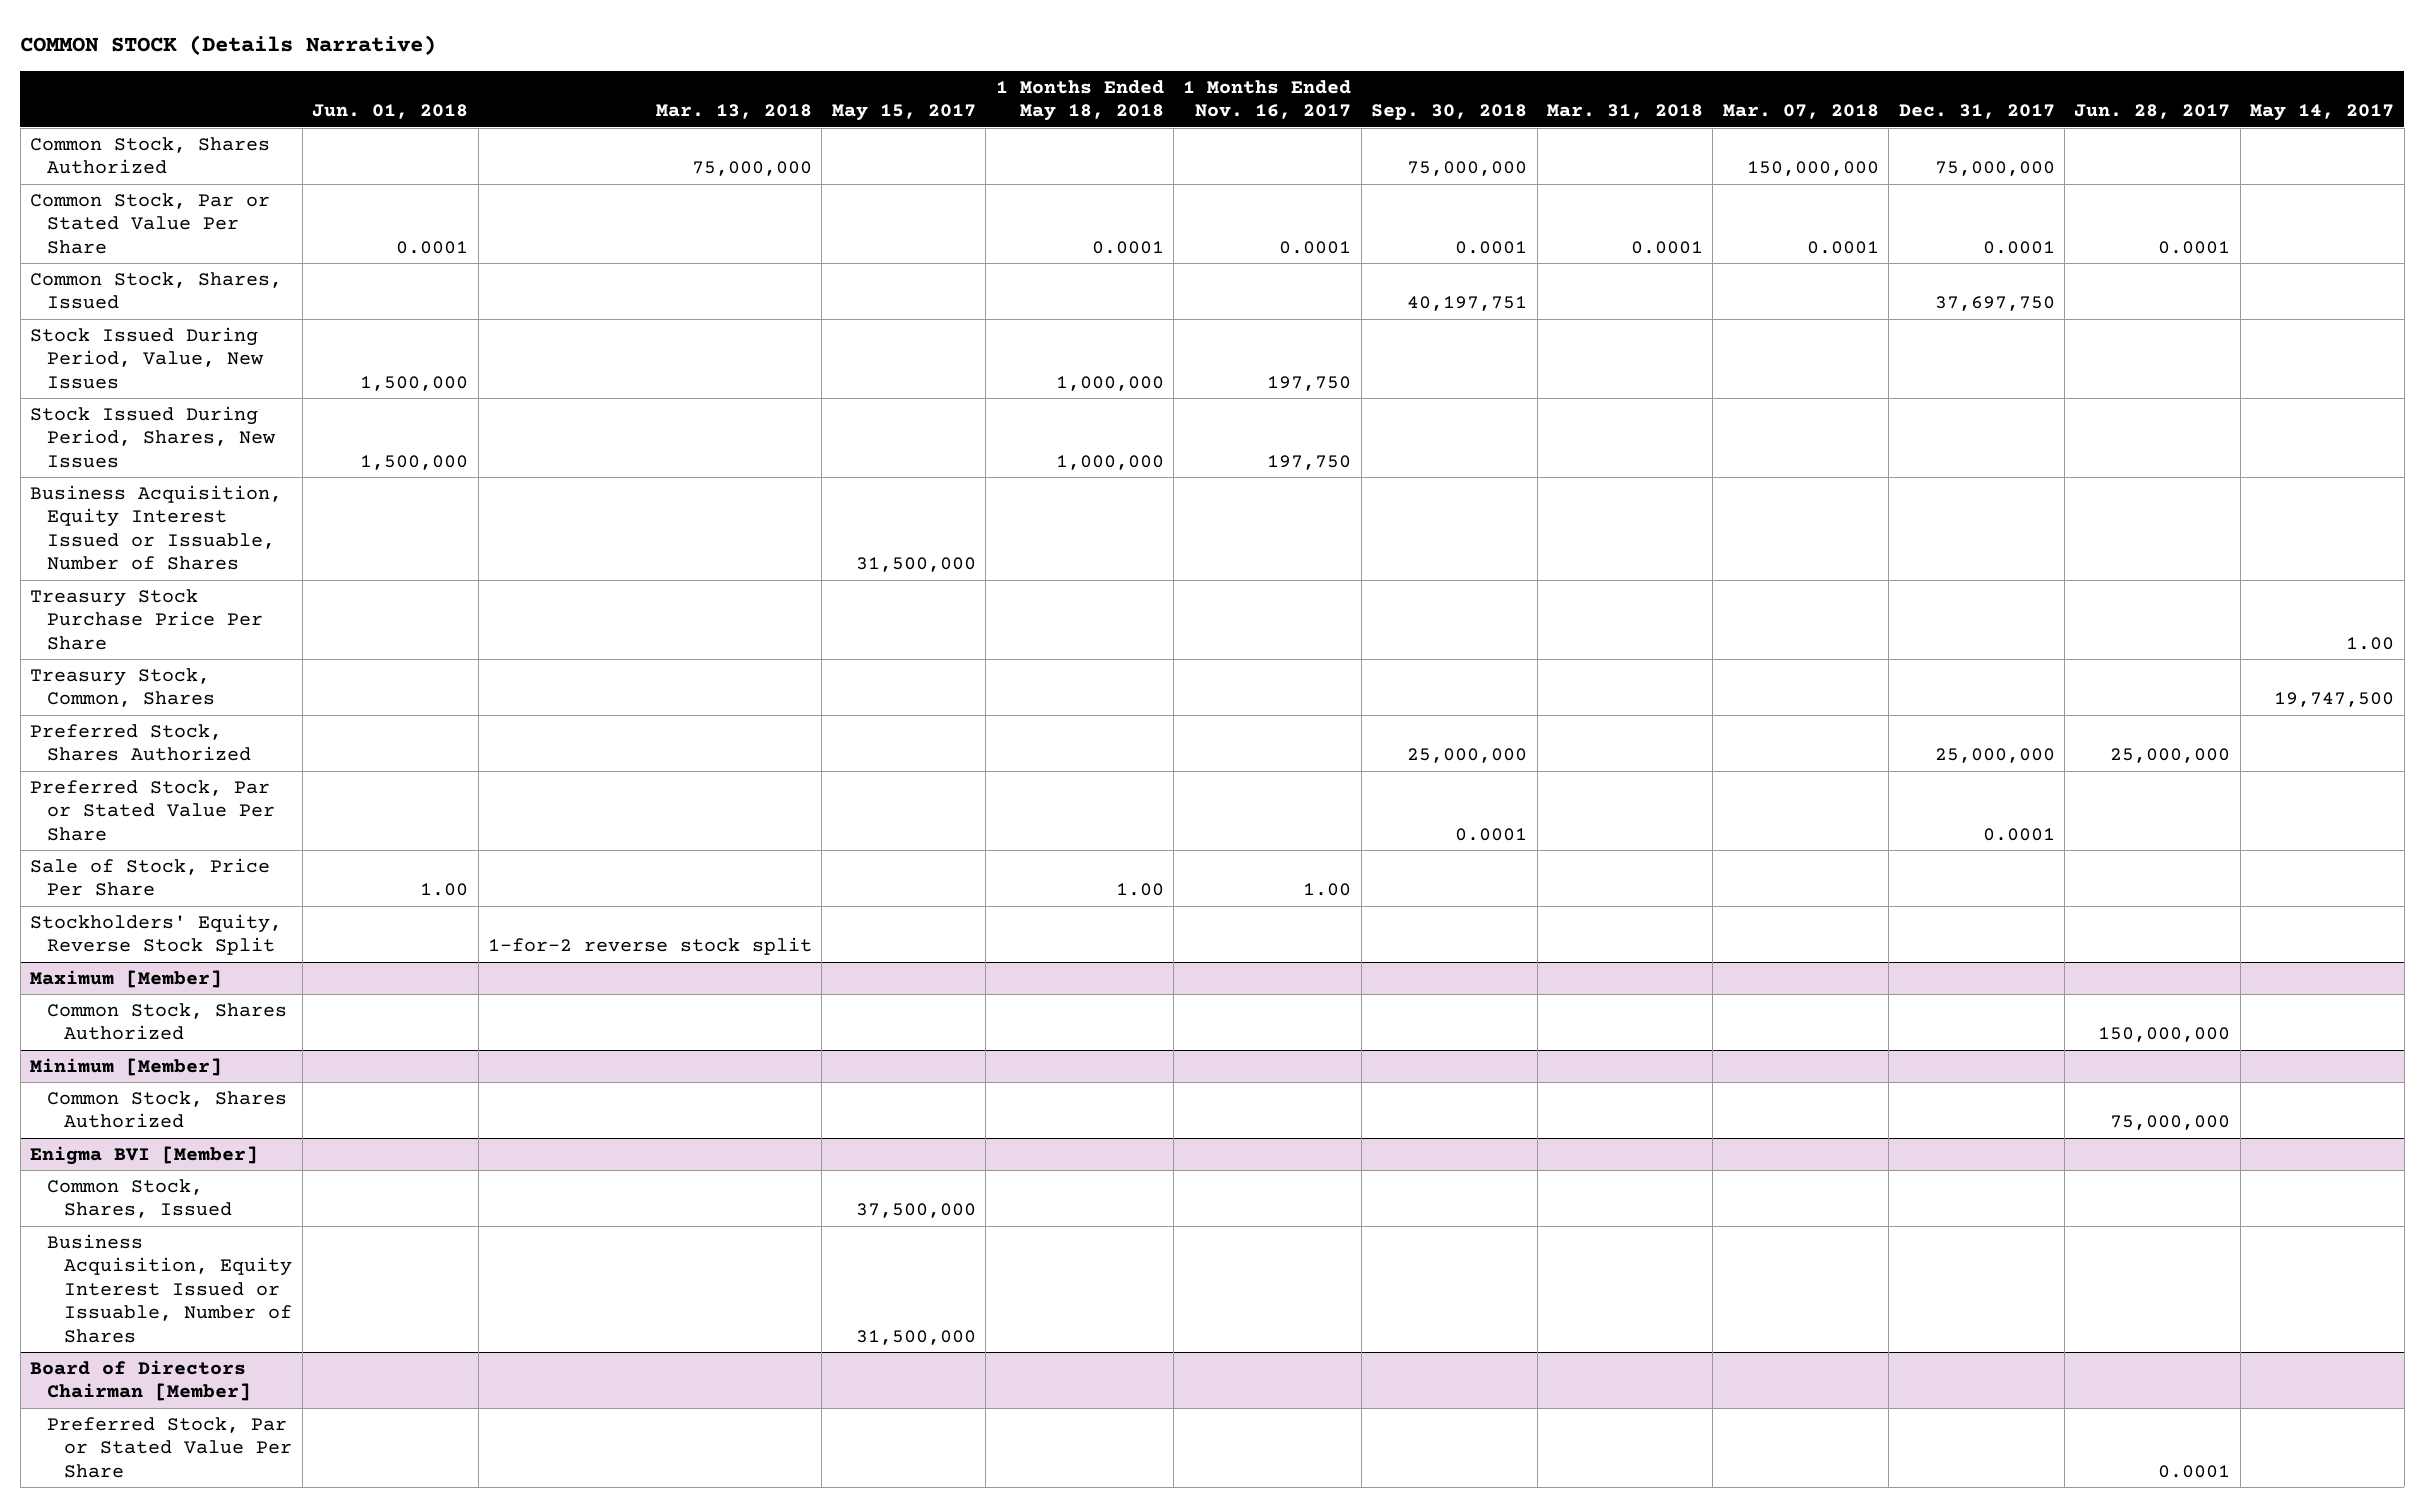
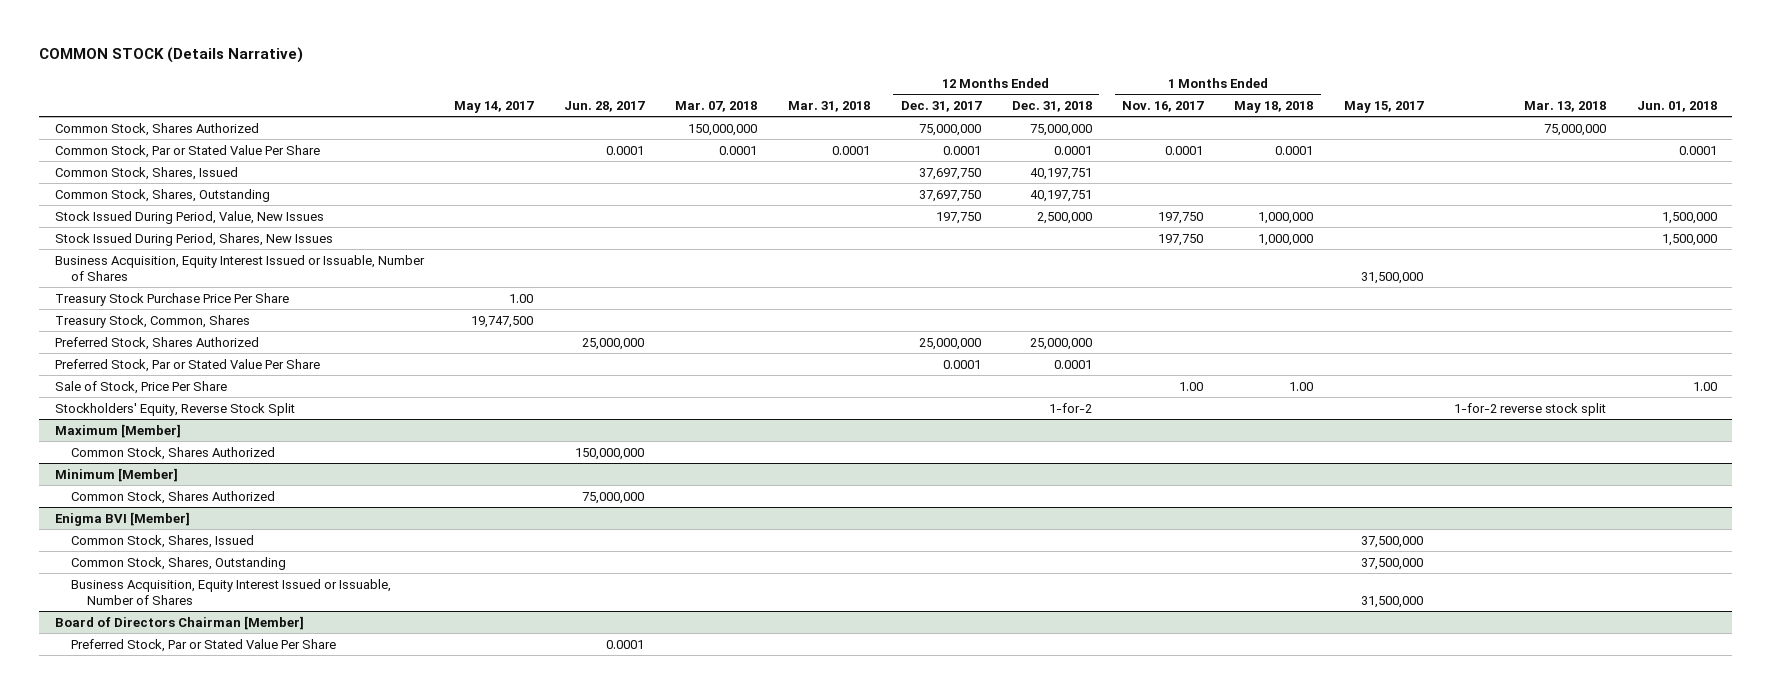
- | Jun. 01, 2018 | Mar. 13, 2018 | May 15, 2017 | 1 Months Ended May 18, 2018 | 1 Months Ended Nov. 16, 2017 | Sep. 30, 2018 | Mar. 31, 2018 | Mar. 07, 2018 | Dec. 31, 2017 | Jun. 28, 2017 | May 14, 2017
+ | May 14, 2017 | Jun. 28, 2017 | Mar. 07, 2018 | Mar. 31, 2018 | 12 Months Ended Dec. 31, 2017 | 12 Months Ended Dec. 31, 2018 | 1 Months Ended Nov. 16, 2017 | 1 Months Ended May 18, 2018 | May 15, 2017 | Mar. 13, 2018 | Jun. 01, 2018
+ Common Stock, Shares, Outstanding | | | | | 37,697,750 | 40,197,751 | | | | |
@ Enigma BVI [Member]
+ Common Stock, Shares, Outstanding | | | | | | | | | 37,500,000 | |

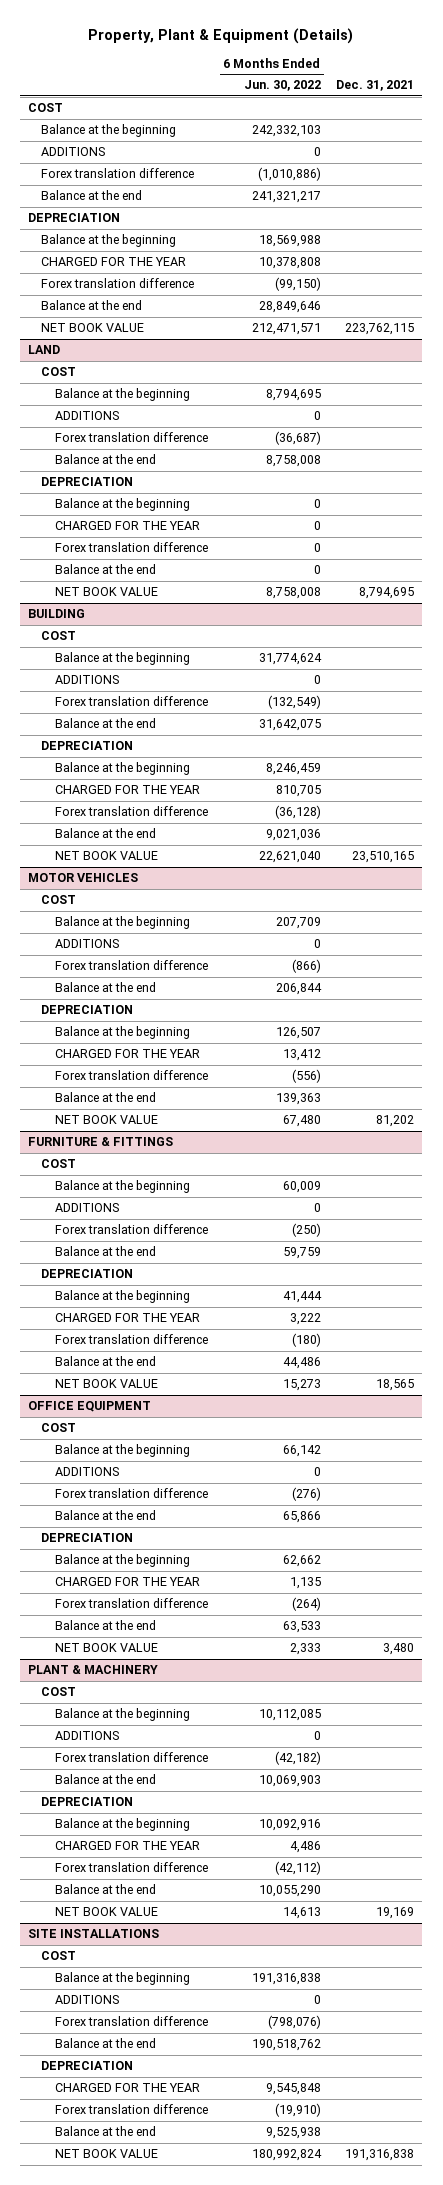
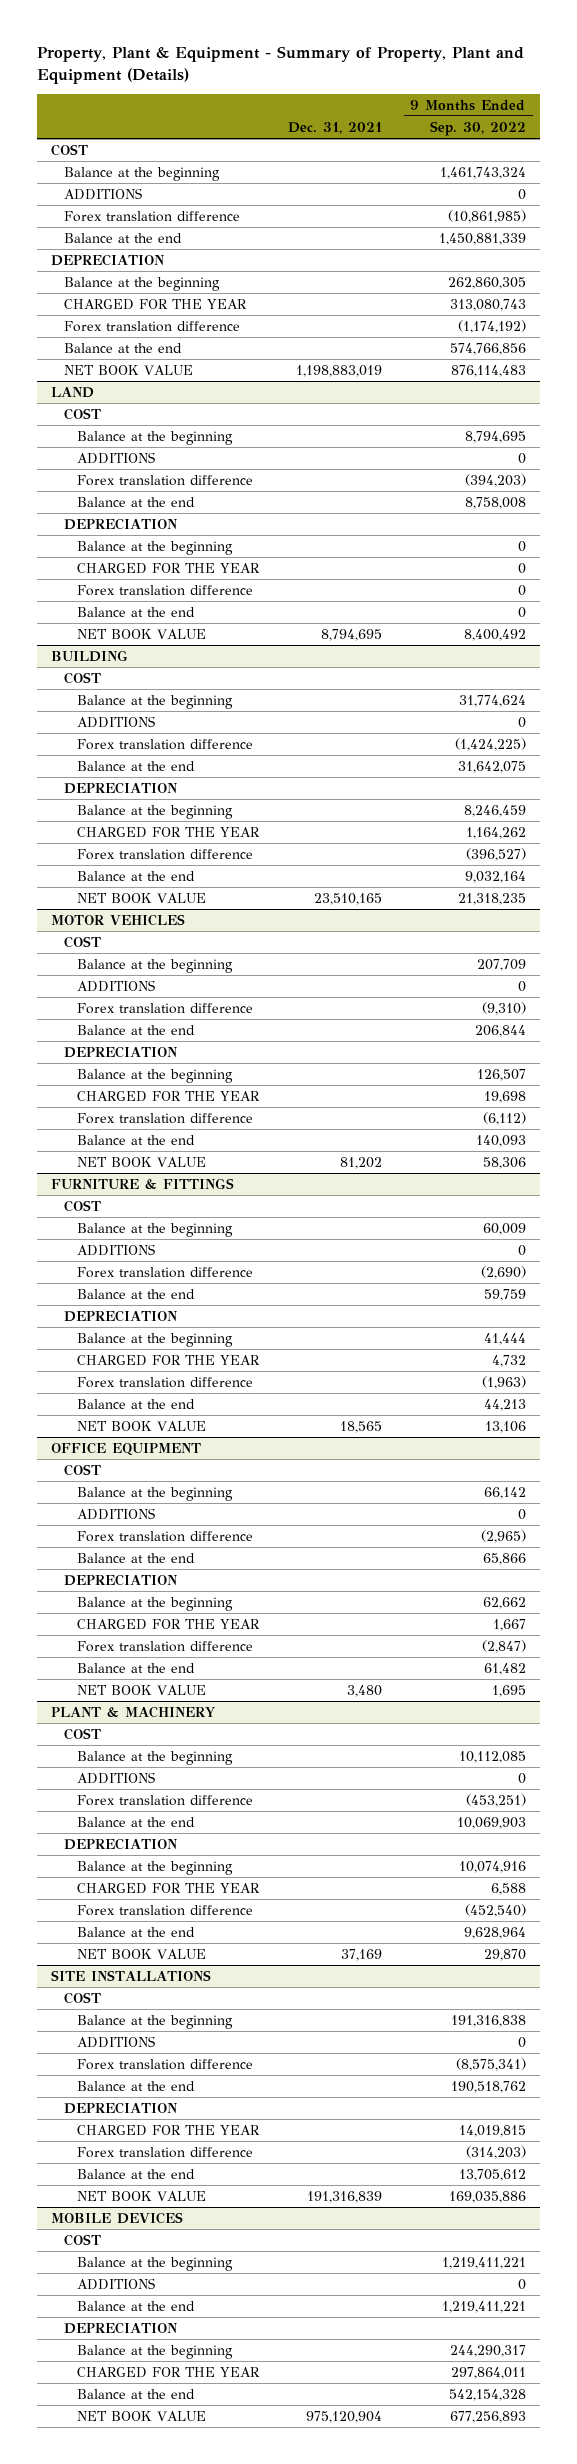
- Property, Plant & Equipment (Details)
+ Property, Plant & Equipment - Summary of Property, Plant and Equipment (Details)
- | 6 Months Ended Jun. 30, 2022 | Dec. 31, 2021
+ | Dec. 31, 2021 | 9 Months Ended Sep. 30, 2022
- NET BOOK VALUE | 212,471,571 | 223,762,115
+ NET BOOK VALUE | 1,198,883,019 | 876,114,483
@ PLANT & MACHINERY
- NET BOOK VALUE | 14,613 | 19,169
+ NET BOOK VALUE | 37,169 | 29,870
@ SITE INSTALLATIONS
- NET BOOK VALUE | 180,992,824 | 191,316,838
+ NET BOOK VALUE | 191,316,839 | 169,035,886
+ MOBILE DEVICES
+ COST
+ Balance at the beginning | | 1,219,411,221
+ ADDITIONS | | 0
+ Balance at the end | | 1,219,411,221
+ DEPRECIATION
+ Balance at the beginning | | 244,290,317
+ CHARGED FOR THE YEAR | | 297,864,011
+ Balance at the end | | 542,154,328
+ NET BOOK VALUE | 975,120,904 | 677,256,893

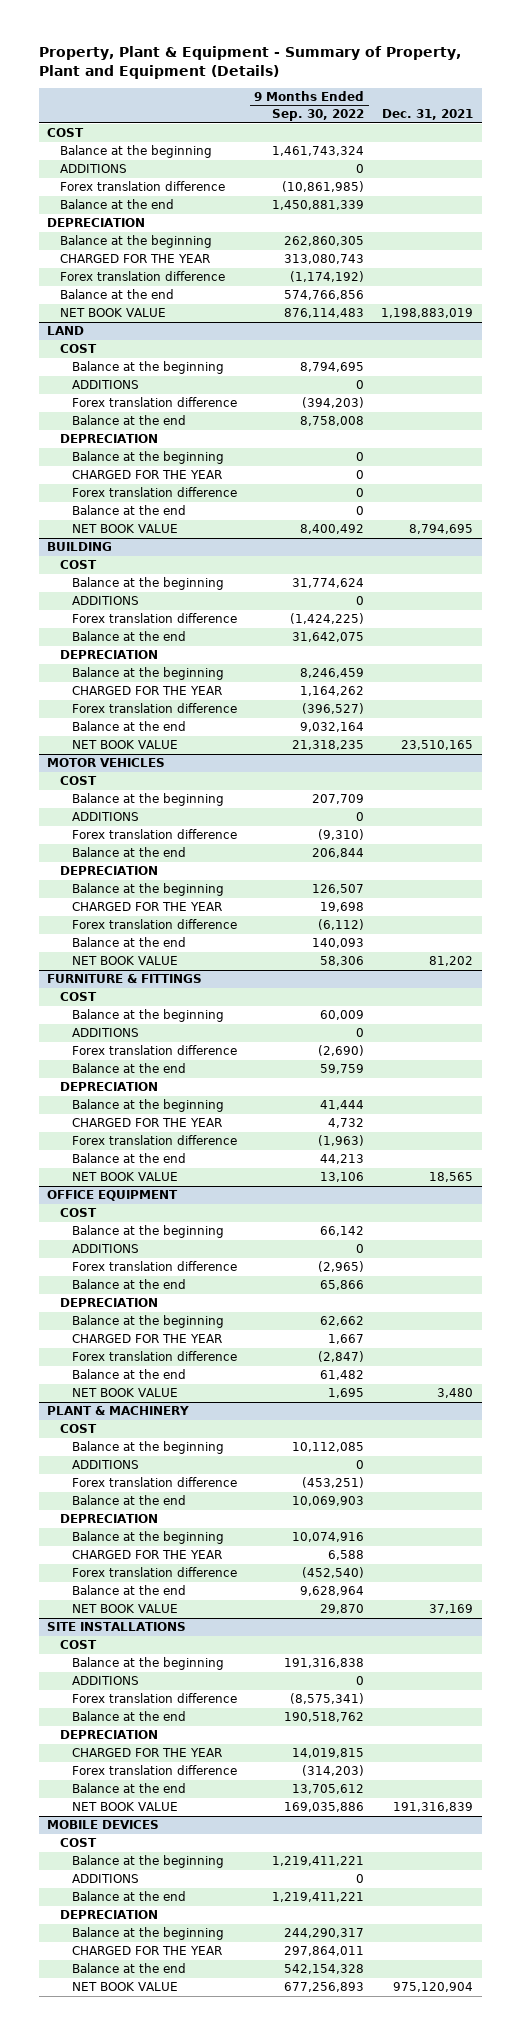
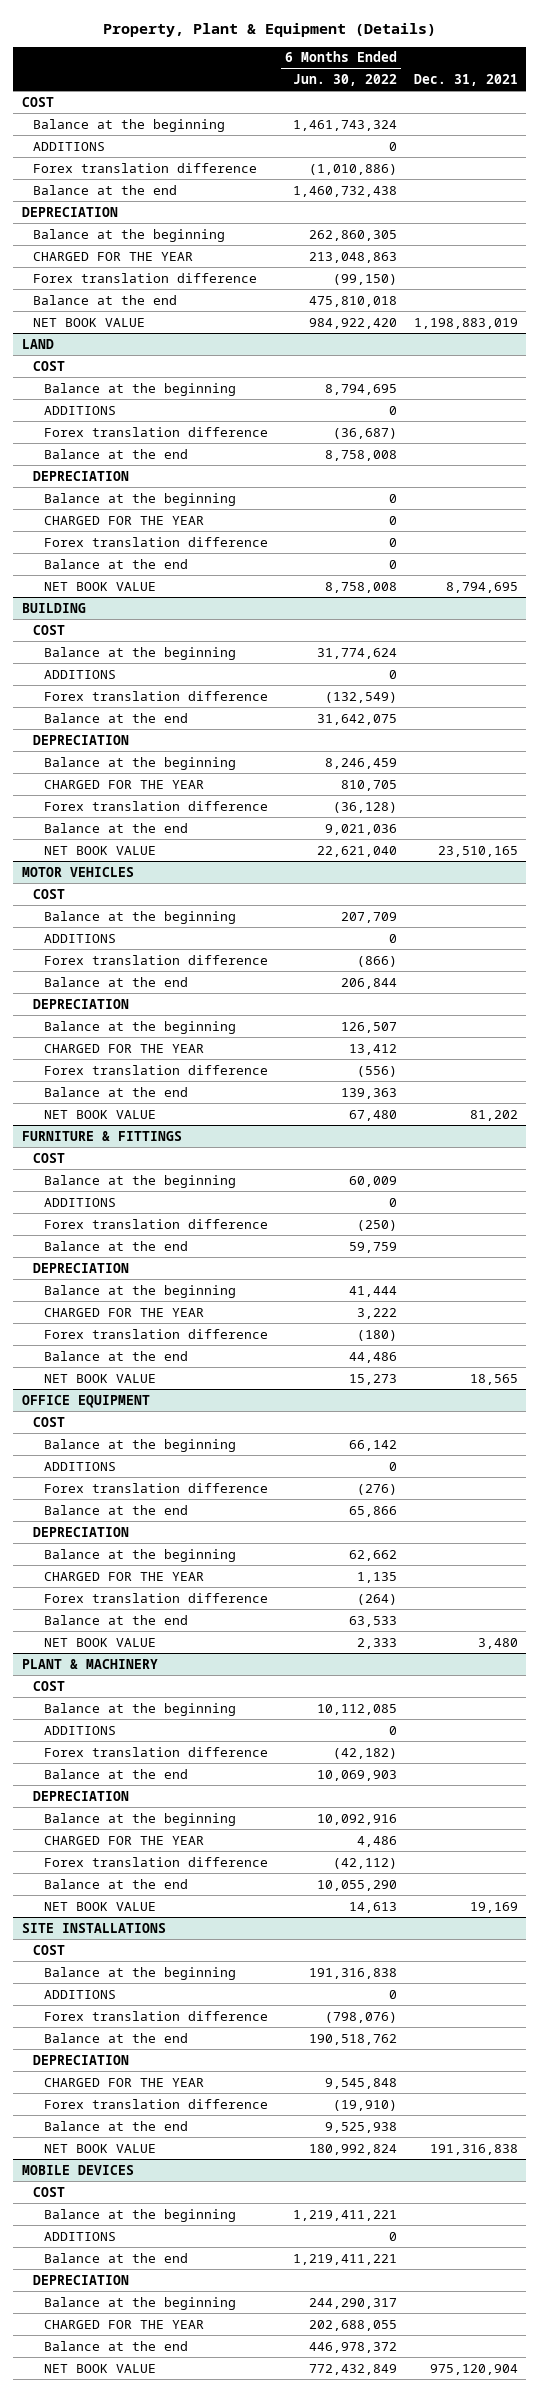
- Property, Plant & Equipment - Summary of Property, Plant and Equipment (Details)
+ Property, Plant & Equipment (Details)
- | 9 Months Ended Sep. 30, 2022 | Dec. 31, 2021
+ | 6 Months Ended Jun. 30, 2022 | Dec. 31, 2021
@ PLANT & MACHINERY
- NET BOOK VALUE | 29,870 | 37,169
+ NET BOOK VALUE | 14,613 | 19,169
@ SITE INSTALLATIONS
- NET BOOK VALUE | 169,035,886 | 191,316,839
+ NET BOOK VALUE | 180,992,824 | 191,316,838

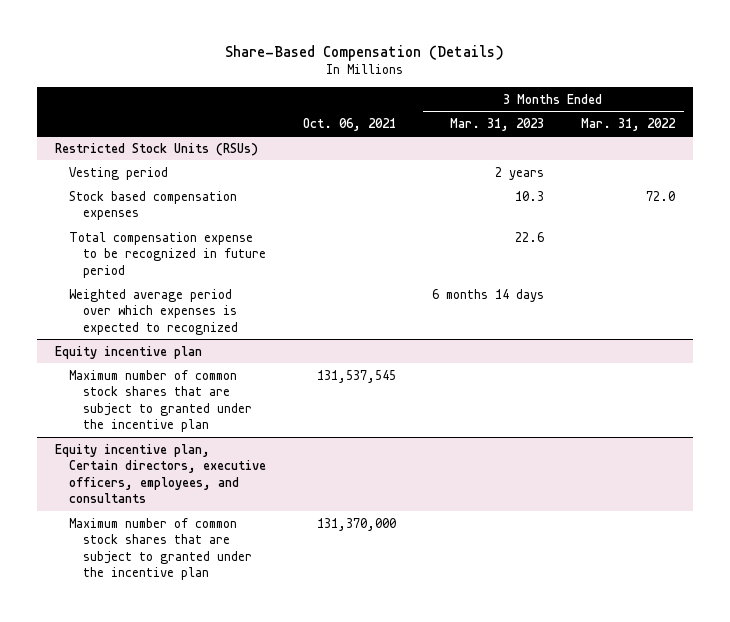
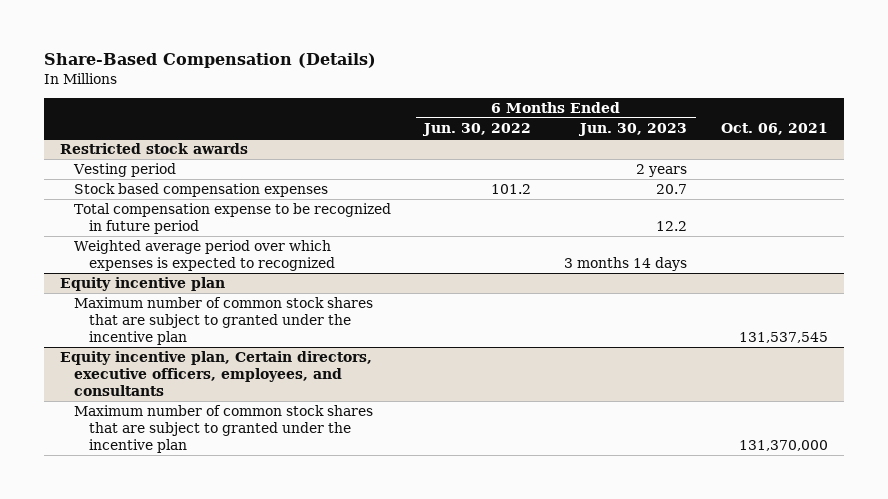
- | Oct. 06, 2021 | 3 Months Ended Mar. 31, 2023 | 3 Months Ended Mar. 31, 2022
+ | 6 Months Ended Jun. 30, 2022 | 6 Months Ended Jun. 30, 2023 | Oct. 06, 2021
- Restricted Stock Units (RSUs)
+ Restricted stock awards

